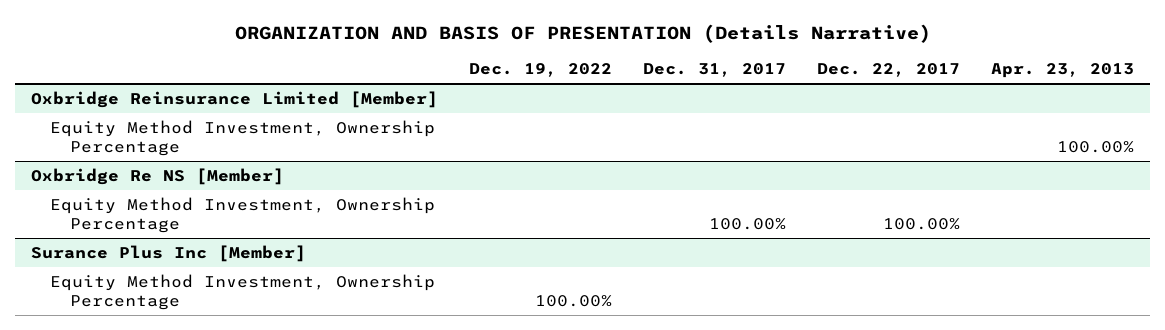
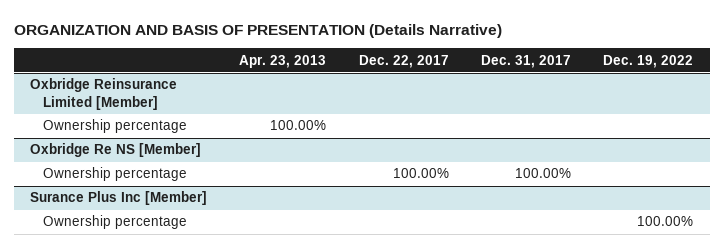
- | Dec. 19, 2022 | Dec. 31, 2017 | Dec. 22, 2017 | Apr. 23, 2013
+ | Apr. 23, 2013 | Dec. 22, 2017 | Dec. 31, 2017 | Dec. 19, 2022
@ Oxbridge Reinsurance Limited [Member]
- Equity Method Investment, Ownership Percentage | | | | 100.00%
+ Ownership percentage | 100.00% | | |
@ Oxbridge Re NS [Member]
- Equity Method Investment, Ownership Percentage | | 100.00% | 100.00% |
+ Ownership percentage | | 100.00% | 100.00% |
@ Surance Plus Inc [Member]
- Equity Method Investment, Ownership Percentage | 100.00% | | |
+ Ownership percentage | | | | 100.00%

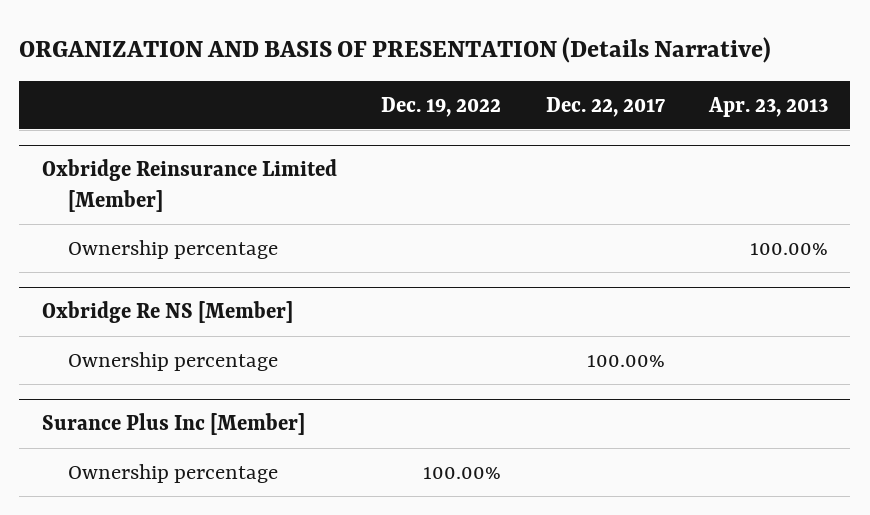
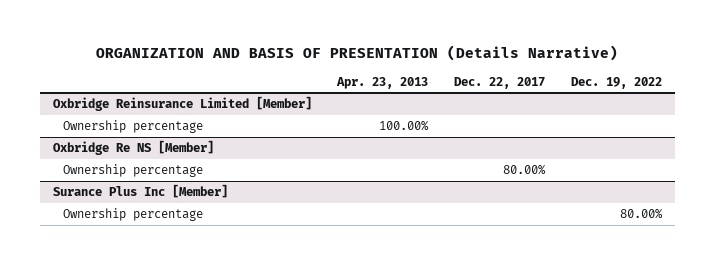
- | Dec. 19, 2022 | Dec. 22, 2017 | Apr. 23, 2013
+ | Apr. 23, 2013 | Dec. 22, 2017 | Dec. 19, 2022
@ Oxbridge Re NS [Member]
- Ownership percentage | | 100.00% |
+ Ownership percentage | | 80.00% |
@ Surance Plus Inc [Member]
- Ownership percentage | 100.00% | |
+ Ownership percentage | | | 80.00%

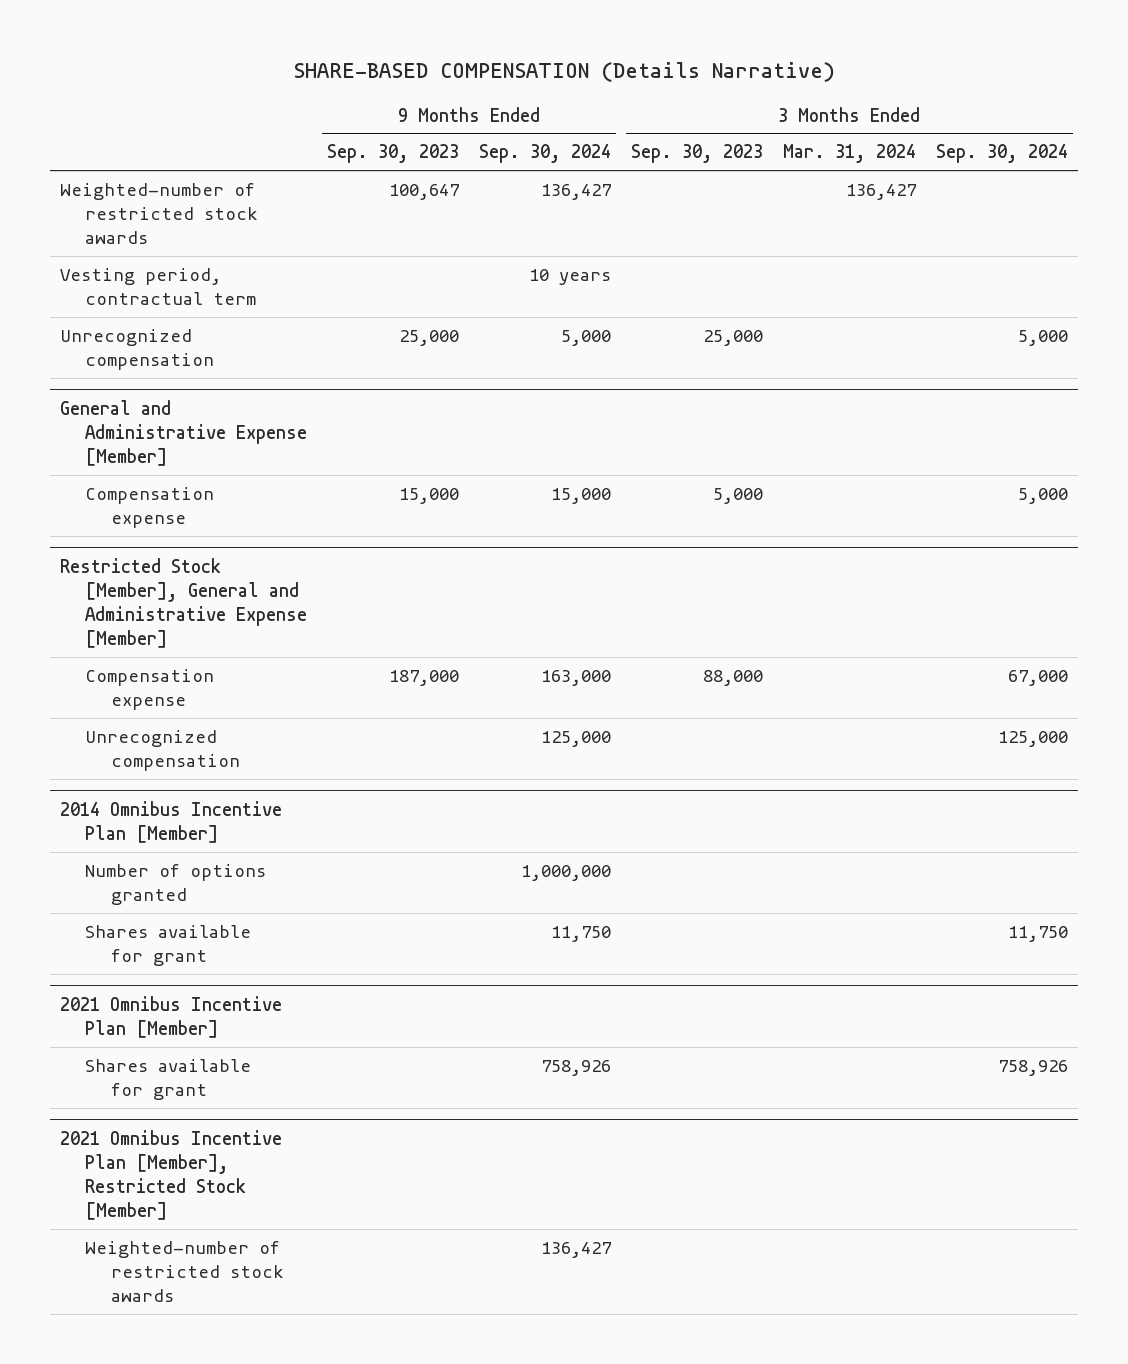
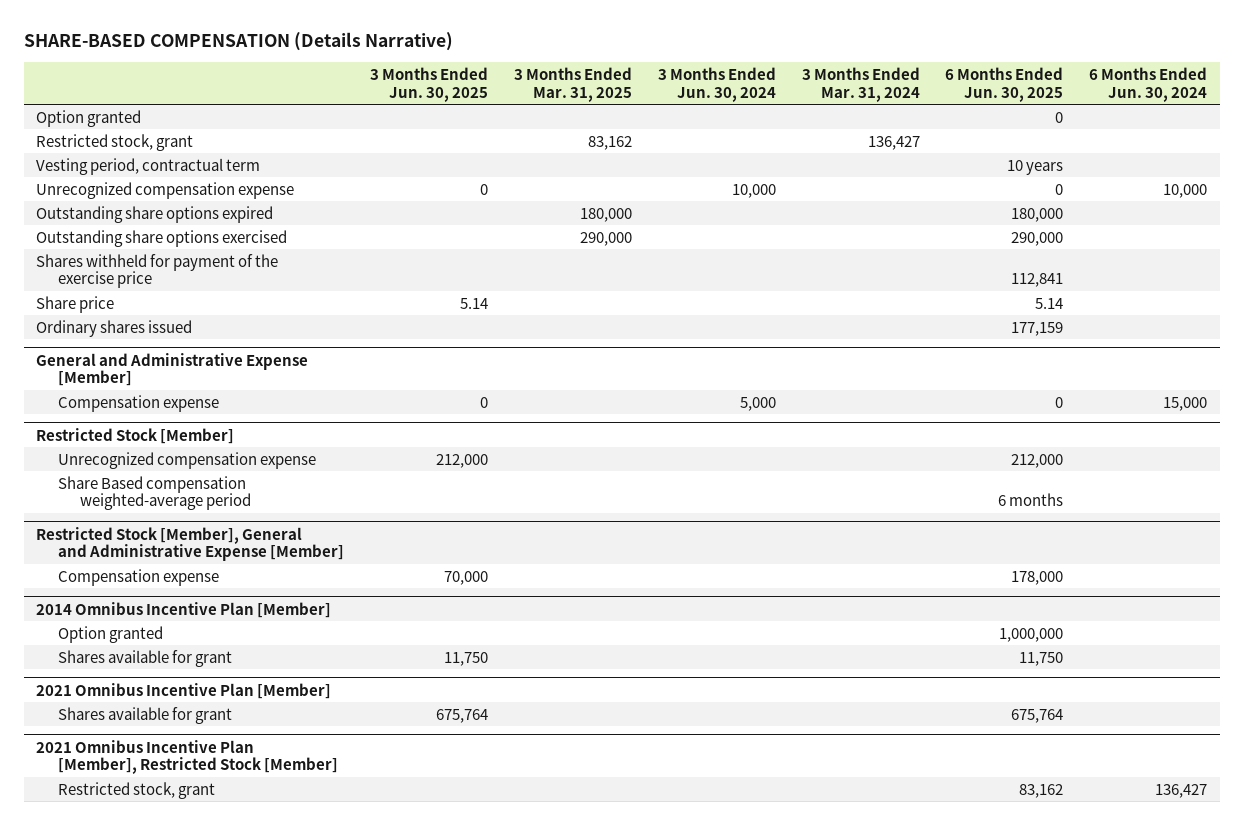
- | 9 Months Ended Sep. 30, 2023 | 9 Months Ended Sep. 30, 2024 | 3 Months Ended Sep. 30, 2023 | 3 Months Ended Mar. 31, 2024 | 3 Months Ended Sep. 30, 2024
+ | 3 Months Ended Jun. 30, 2025 | 3 Months Ended Mar. 31, 2025 | 3 Months Ended Jun. 30, 2024 | 3 Months Ended Mar. 31, 2024 | 6 Months Ended Jun. 30, 2025 | 6 Months Ended Jun. 30, 2024
- Weighted-number of restricted stock awards | 100,647 | 136,427 | | 136,427 |
+ Option granted | | | | | 0 |
+ Restricted stock, grant | | 83,162 | | 136,427 | |
- Unrecognized compensation | 25,000 | 5,000 | 25,000 | | 5,000
+ Unrecognized compensation expense | 0 | | 10,000 | | 0 | 10,000
+ Outstanding share options expired | | 180,000 | | | 180,000 |
+ Outstanding share options exercised | | 290,000 | | | 290,000 |
+ Shares withheld for payment of the exercise price | | | | | 112,841 |
+ Share price | 5.14 | | | | 5.14 |
+ Ordinary shares issued | | | | | 177,159 |
+ Restricted Stock [Member]
+ Unrecognized compensation expense | 212,000 | | | | 212,000 |
+ Share Based compensation weighted-average period | | | | | 6 months |
@ Restricted Stock [Member], General and Administrative Expense [Member]
- Unrecognized compensation | | 125,000 | | | 125,000
@ 2014 Omnibus Incentive Plan [Member]
- Number of options granted | | 1,000,000 | | |
+ Option granted | | | | | 1,000,000 |
@ 2021 Omnibus Incentive Plan [Member], Restricted Stock [Member]
- Weighted-number of restricted stock awards | | 136,427 | | |
+ Restricted stock, grant | | | | | 83,162 | 136,427

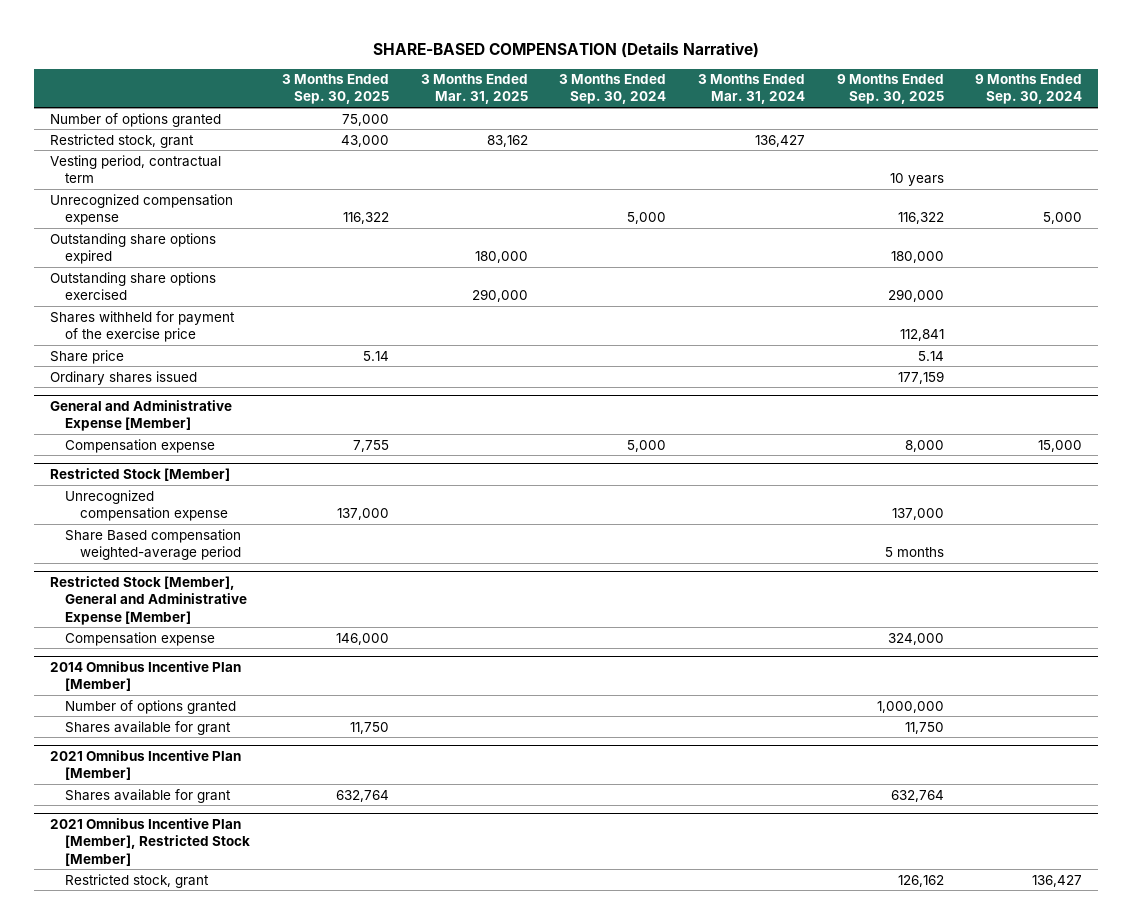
- | 3 Months Ended Jun. 30, 2025 | 3 Months Ended Mar. 31, 2025 | 3 Months Ended Jun. 30, 2024 | 3 Months Ended Mar. 31, 2024 | 6 Months Ended Jun. 30, 2025 | 6 Months Ended Jun. 30, 2024
+ | 3 Months Ended Sep. 30, 2025 | 3 Months Ended Mar. 31, 2025 | 3 Months Ended Sep. 30, 2024 | 3 Months Ended Mar. 31, 2024 | 9 Months Ended Sep. 30, 2025 | 9 Months Ended Sep. 30, 2024
- Option granted | | | | | 0 |
+ Number of options granted | 75,000 | | | | |
@ 2014 Omnibus Incentive Plan [Member]
- Option granted | | | | | 1,000,000 |
+ Number of options granted | | | | | 1,000,000 |

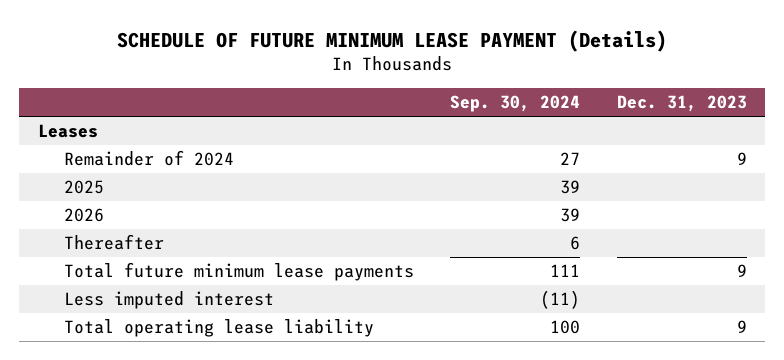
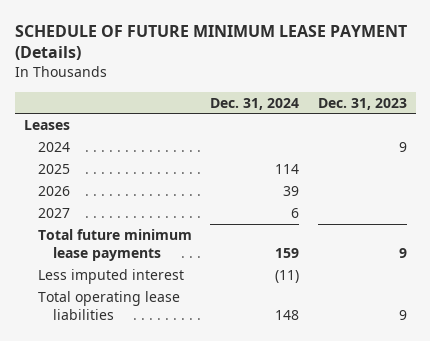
- | Sep. 30, 2024 | Dec. 31, 2023
+ | Dec. 31, 2024 | Dec. 31, 2023
- Remainder of 2024 | 27 | 9
+ 2024 | | 9
- Thereafter | 6 |
+ 2027 | 6 |
- Total operating lease liability | 100 | 9
+ Total operating lease liabilities | 148 | 9

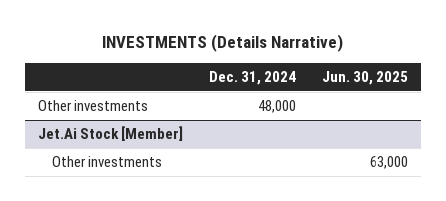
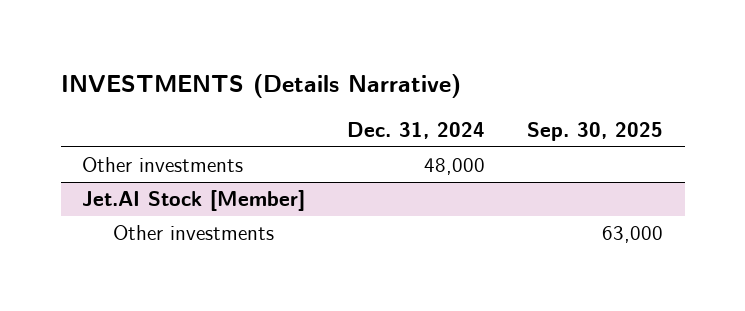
- | Dec. 31, 2024 | Jun. 30, 2025
+ | Dec. 31, 2024 | Sep. 30, 2025
- Jet.Ai Stock [Member]
+ Jet.AI Stock [Member]

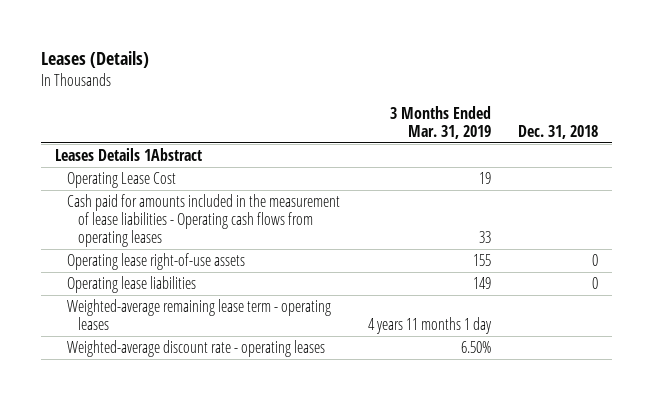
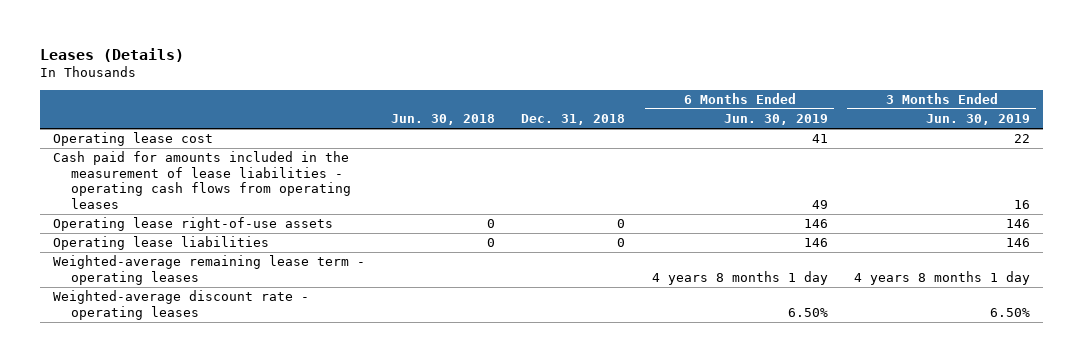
- | 3 Months Ended Mar. 31, 2019 | Dec. 31, 2018
+ | Jun. 30, 2018 | Dec. 31, 2018 | 6 Months Ended Jun. 30, 2019 | 3 Months Ended Jun. 30, 2019
- Leases Details 1Abstract
- Operating Lease Cost | 19 |
- Cash paid for amounts included in the measurement of lease liabilities - Operating cash flows from operating leases | 33 |
+ Operating lease cost | | | 41 | 22
+ Cash paid for amounts included in the measurement of lease liabilities - operating cash flows from operating leases | | | 49 | 16

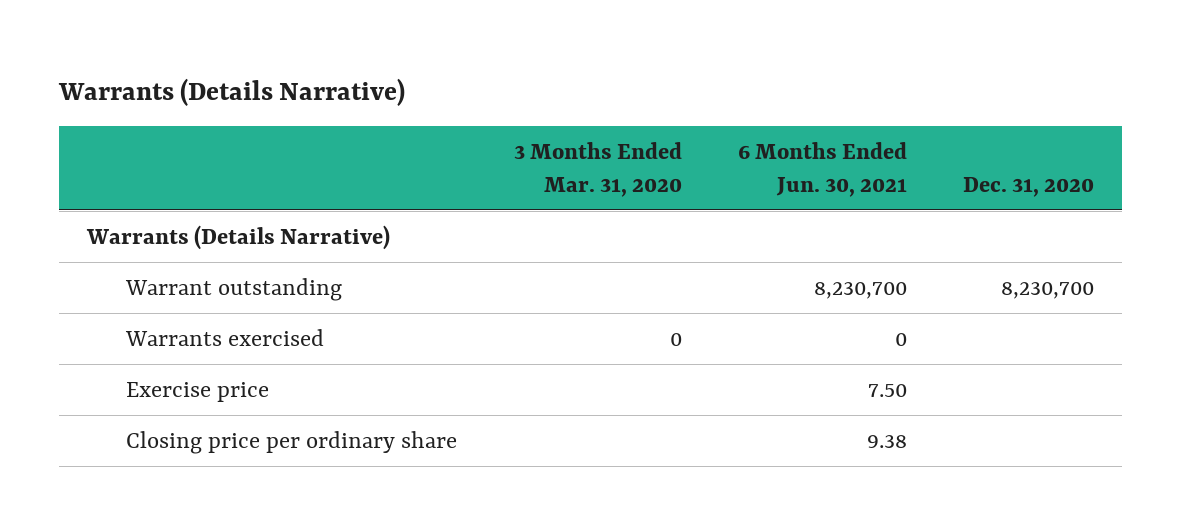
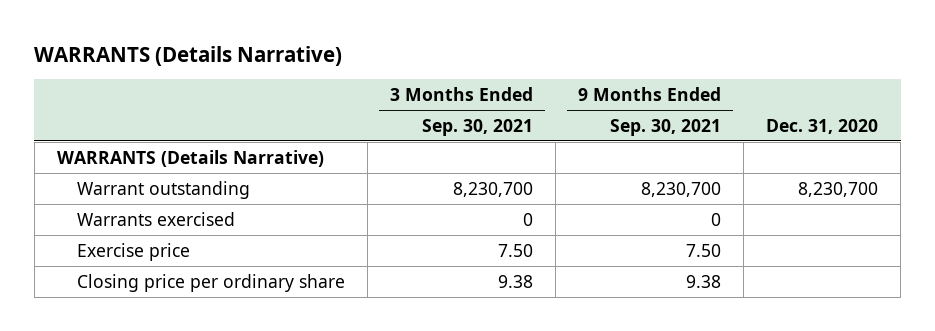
- Warrants (Details Narrative)
+ WARRANTS (Details Narrative)
- | 3 Months Ended Mar. 31, 2020 | 6 Months Ended Jun. 30, 2021 | Dec. 31, 2020
+ | 3 Months Ended Sep. 30, 2021 | 9 Months Ended Sep. 30, 2021 | Dec. 31, 2020
- Warrants (Details Narrative)
+ WARRANTS (Details Narrative)

